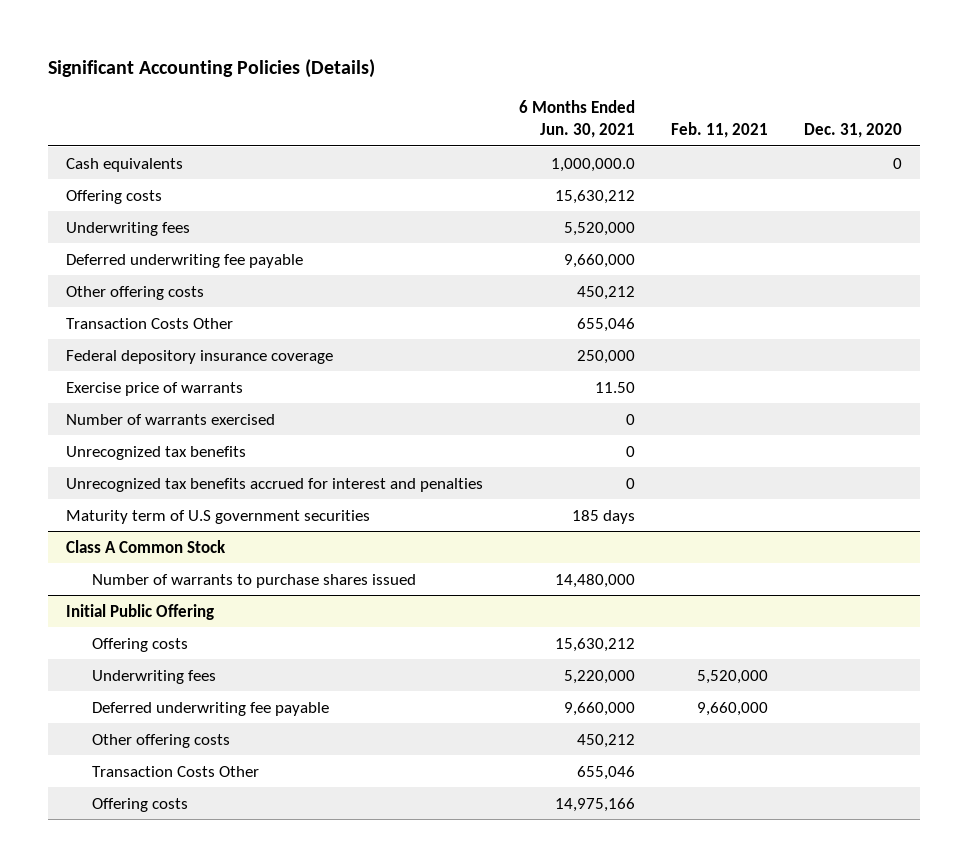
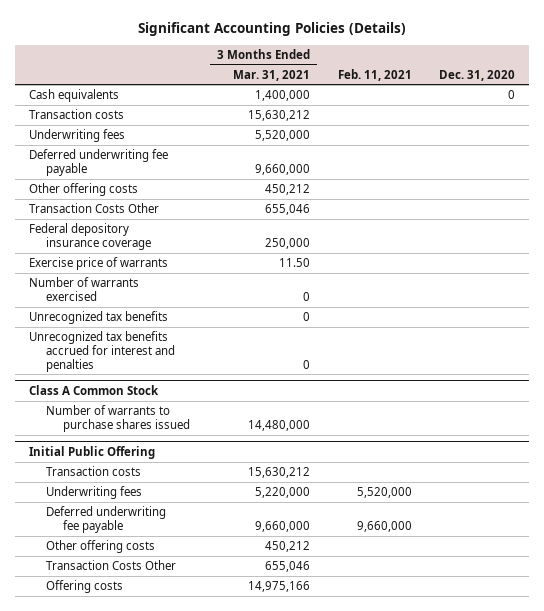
- | 6 Months Ended Jun. 30, 2021 | Feb. 11, 2021 | Dec. 31, 2020
+ | 3 Months Ended Mar. 31, 2021 | Feb. 11, 2021 | Dec. 31, 2020
- Offering costs | 15,630,212 | |
+ Transaction costs | 15,630,212 | |
- Maturity term of U.S government securities | 185 days | |
@ Initial Public Offering
- Offering costs | 15,630,212 | |
+ Transaction costs | 15,630,212 | |

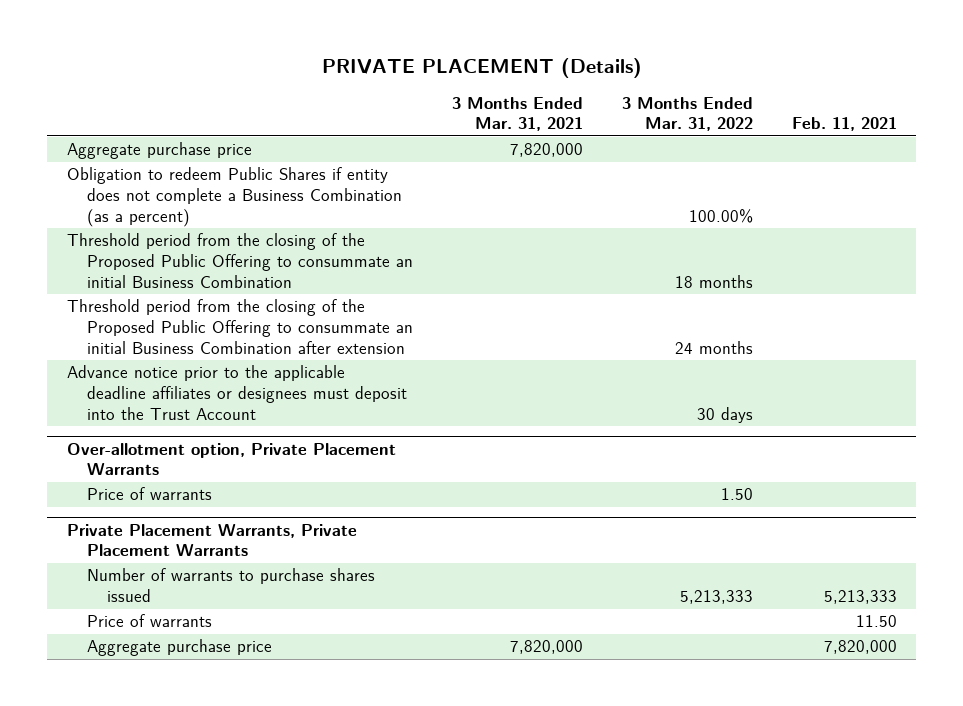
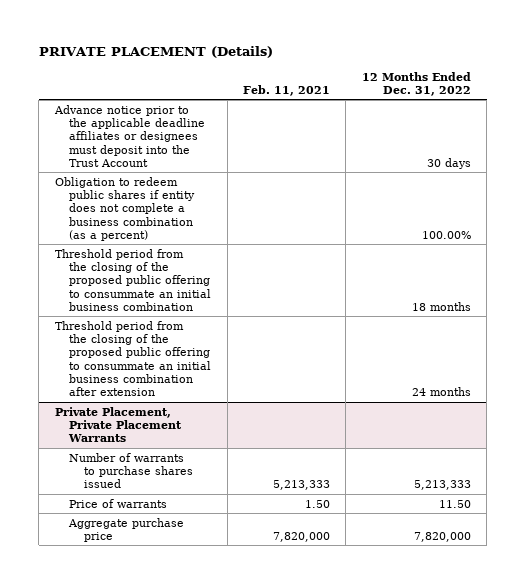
- | 3 Months Ended Mar. 31, 2021 | 3 Months Ended Mar. 31, 2022 | Feb. 11, 2021
+ | Feb. 11, 2021 | 12 Months Ended Dec. 31, 2022
- Aggregate purchase price | 7,820,000 | |
- Obligation to redeem Public Shares if entity does not complete a Business Combination (as a percent) | | 100.00% |
- Threshold period from the closing of the Proposed Public Offering to consummate an initial Business Combination | | 18 months |
- Threshold period from the closing of the Proposed Public Offering to consummate an initial Business Combination after extension | | 24 months |
- Over-allotment option, Private Placement Warrants
- Price of warrants | | 1.50 |
- Private Placement Warrants, Private Placement Warrants
+ Obligation to redeem public shares if entity does not complete a business combination (as a percent) | | 100.00%
+ Threshold period from the closing of the proposed public offering to consummate an initial business combination | | 18 months
+ Threshold period from the closing of the proposed public offering to consummate an initial business combination after extension | | 24 months
+ Private Placement, Private Placement Warrants
- Price of warrants | | | 11.50
+ Price of warrants | 1.50 | 11.50

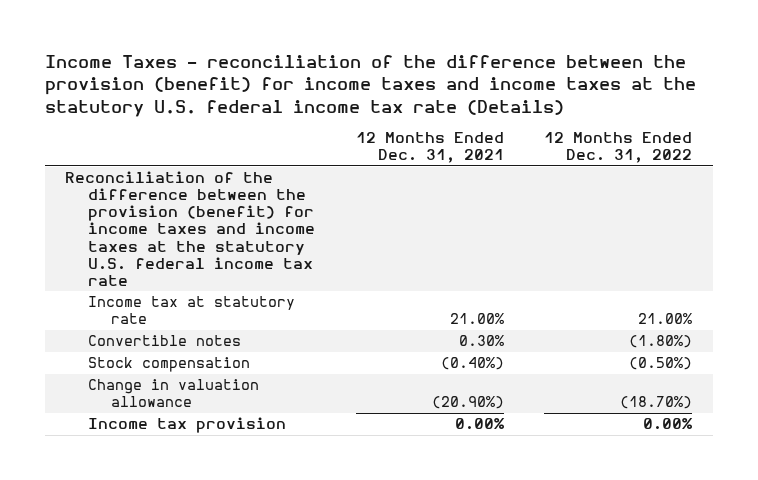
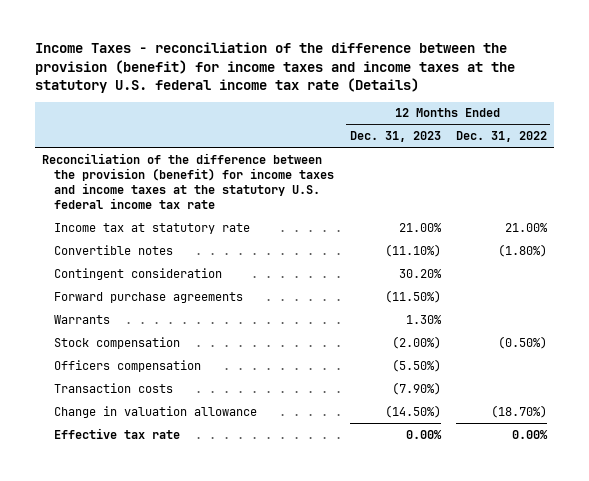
- | 12 Months Ended Dec. 31, 2021 | 12 Months Ended Dec. 31, 2022
+ | 12 Months Ended Dec. 31, 2023 | 12 Months Ended Dec. 31, 2022
+ Contingent consideration | 30.20% |
+ Forward purchase agreements | (11.50%) |
+ Warrants | 1.30% |
+ Officers compensation | (5.50%) |
+ Transaction costs | (7.90%) |
- Income tax provision | 0.00% | 0.00%
+ Effective tax rate | 0.00% | 0.00%

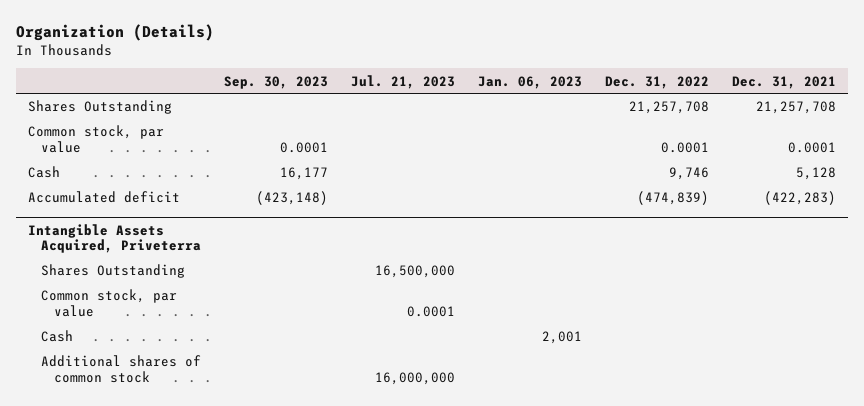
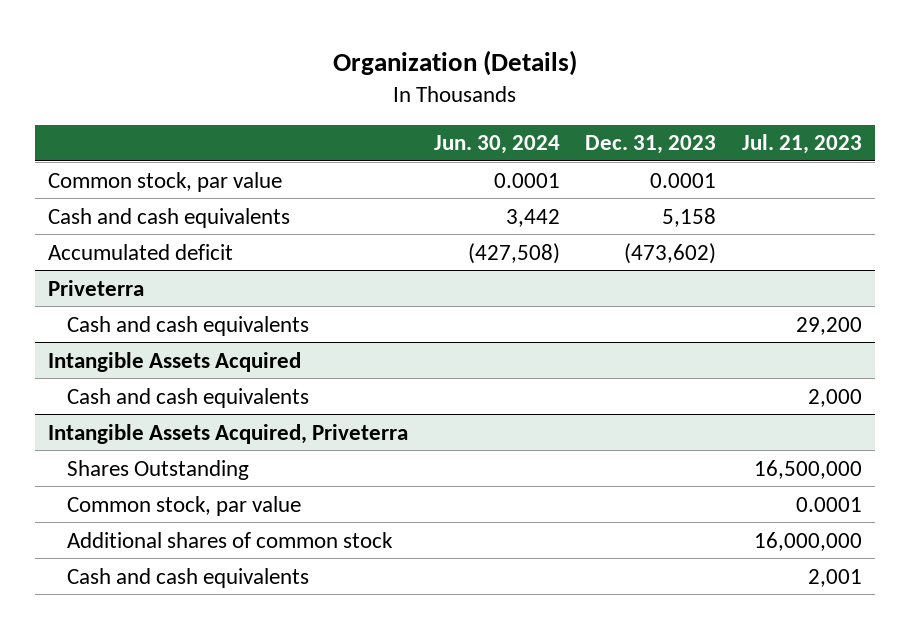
- | Sep. 30, 2023 | Jul. 21, 2023 | Jan. 06, 2023 | Dec. 31, 2022 | Dec. 31, 2021
+ | Jun. 30, 2024 | Dec. 31, 2023 | Jul. 21, 2023
- Shares Outstanding | | | | 21,257,708 | 21,257,708
- Cash | 16,177 | | | 9,746 | 5,128
+ Cash and cash equivalents | 3,442 | 5,158 |
+ Priveterra
+ Cash and cash equivalents | | | 29,200
+ Intangible Assets Acquired
+ Cash and cash equivalents | | | 2,000
@ Intangible Assets Acquired, Priveterra
- Cash | | | 2,001 | |
+ Cash and cash equivalents | | | 2,001

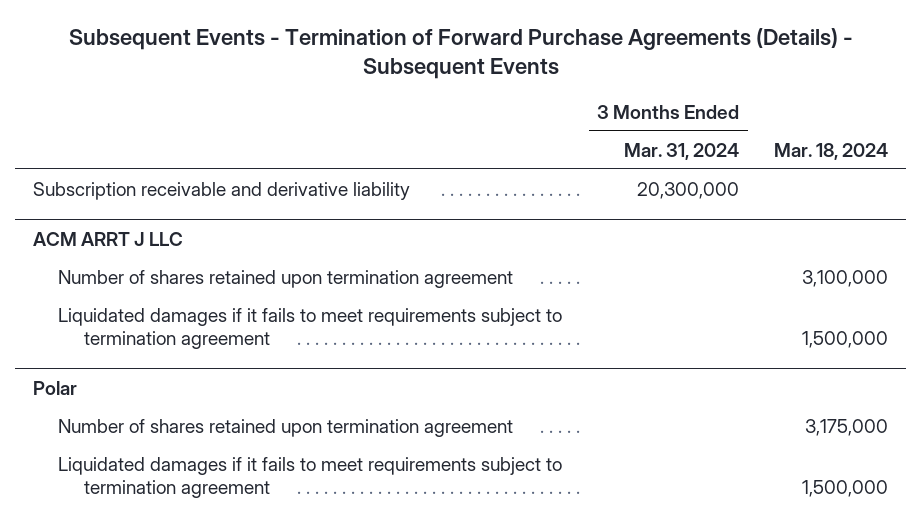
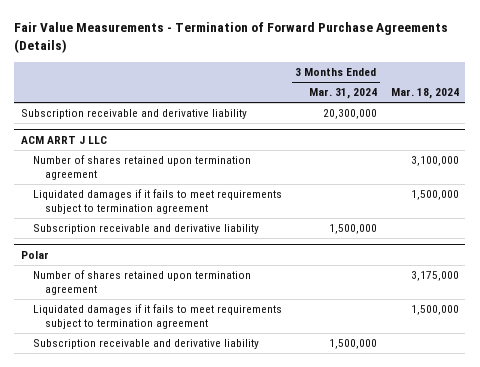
- Subsequent Events - Termination of Forward Purchase Agreements (Details) - Subsequent Events
+ Fair Value Measurements - Termination of Forward Purchase Agreements (Details)
@ ACM ARRT J LLC
+ Subscription receivable and derivative liability | 1,500,000 |
@ Polar
+ Subscription receivable and derivative liability | 1,500,000 |

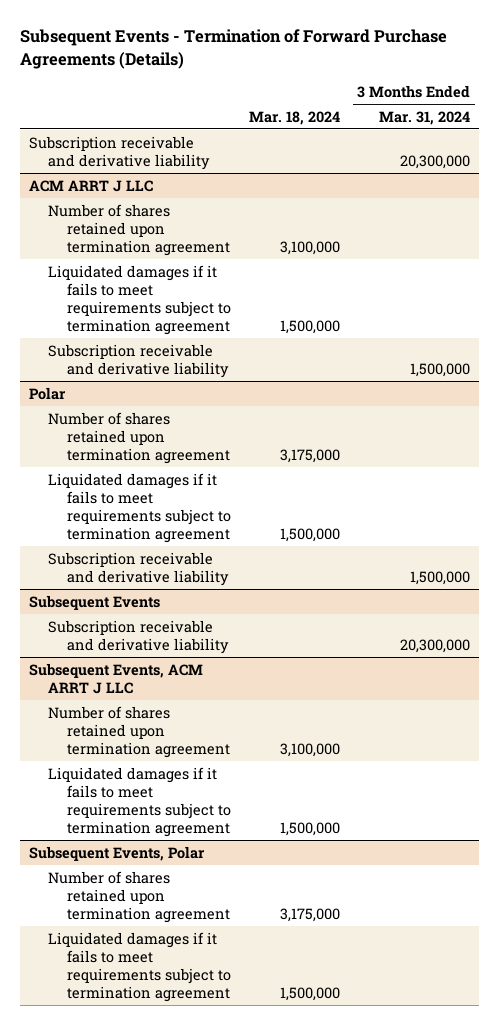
- Fair Value Measurements - Termination of Forward Purchase Agreements (Details)
+ Subsequent Events - Termination of Forward Purchase Agreements (Details)
- | 3 Months Ended Mar. 31, 2024 | Mar. 18, 2024
+ | Mar. 18, 2024 | 3 Months Ended Mar. 31, 2024
+ Subsequent Events
+ Subscription receivable and derivative liability | | 20,300,000
+ Subsequent Events, ACM ARRT J LLC
+ Number of shares retained upon termination agreement | 3,100,000 |
+ Liquidated damages if it fails to meet requirements subject to termination agreement | 1,500,000 |
+ Subsequent Events, Polar
+ Number of shares retained upon termination agreement | 3,175,000 |
+ Liquidated damages if it fails to meet requirements subject to termination agreement | 1,500,000 |

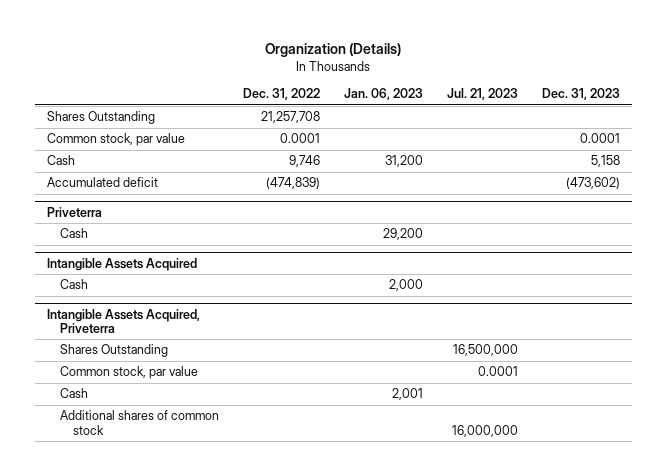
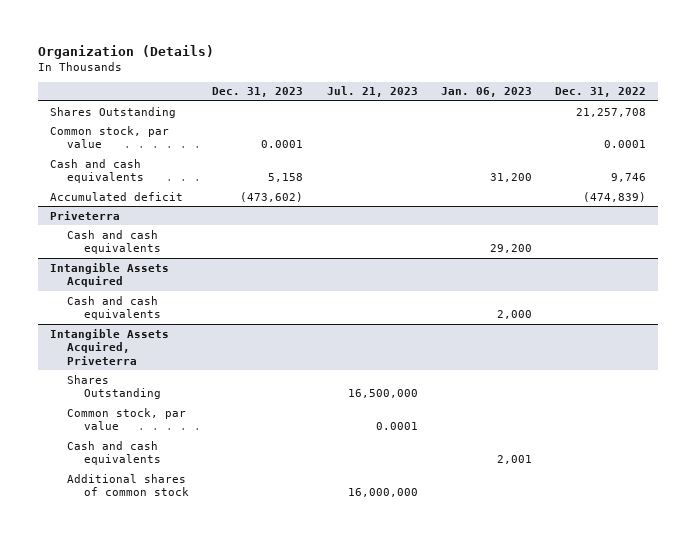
- | Dec. 31, 2022 | Jan. 06, 2023 | Jul. 21, 2023 | Dec. 31, 2023
+ | Dec. 31, 2023 | Jul. 21, 2023 | Jan. 06, 2023 | Dec. 31, 2022
- Cash | 9,746 | 31,200 | | 5,158
+ Cash and cash equivalents | 5,158 | | 31,200 | 9,746
@ Priveterra
- Cash | | 29,200 | |
+ Cash and cash equivalents | | | 29,200 |
@ Intangible Assets Acquired
- Cash | | 2,000 | |
+ Cash and cash equivalents | | | 2,000 |
@ Intangible Assets Acquired, Priveterra
- Cash | | 2,001 | |
+ Cash and cash equivalents | | | 2,001 |

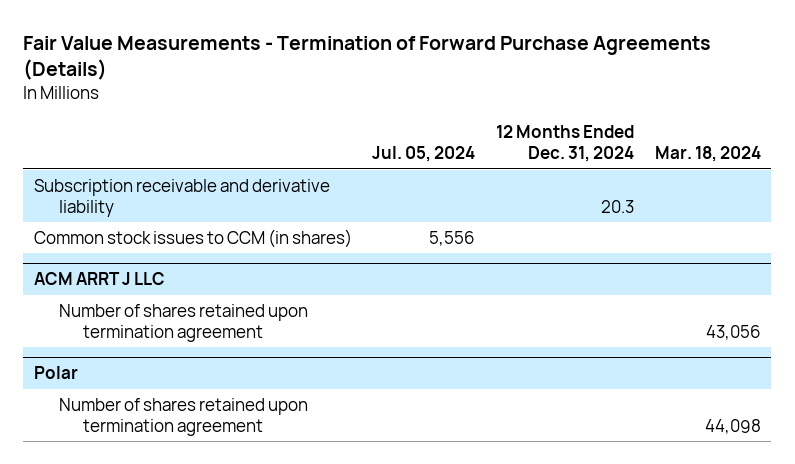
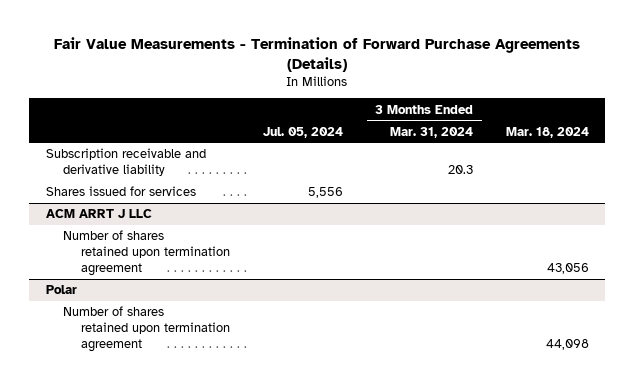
- | Jul. 05, 2024 | 12 Months Ended Dec. 31, 2024 | Mar. 18, 2024
+ | Jul. 05, 2024 | 3 Months Ended Mar. 31, 2024 | Mar. 18, 2024
- Common stock issues to CCM (in shares) | 5,556 | |
+ Shares issued for services | 5,556 | |

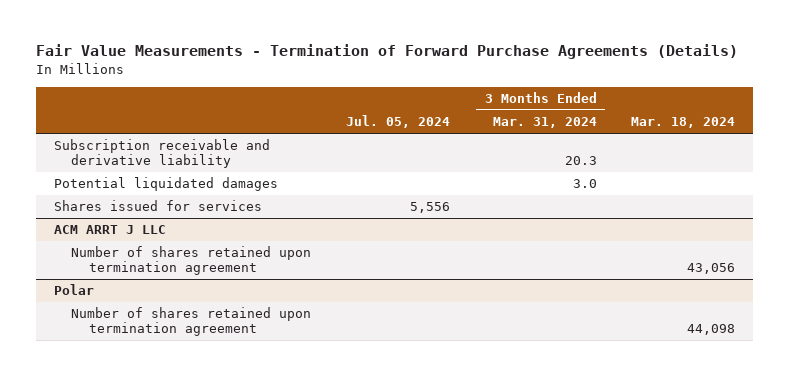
+ Potential liquidated damages | | 3.0 |

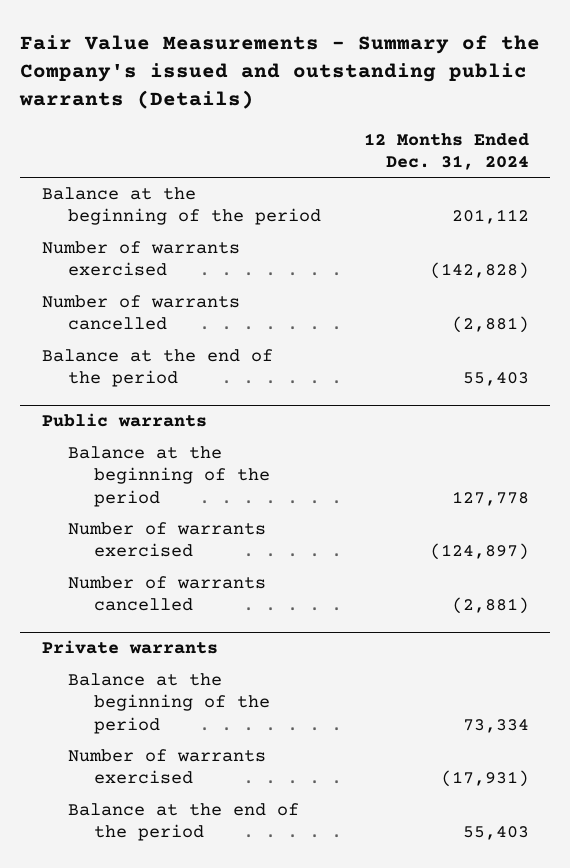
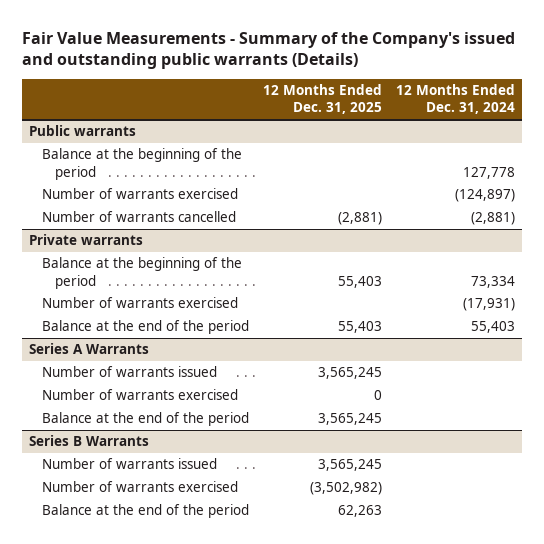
- | 12 Months Ended Dec. 31, 2024
+ | 12 Months Ended Dec. 31, 2025 | 12 Months Ended Dec. 31, 2024
- Balance at the beginning of the period | 201,112
- Number of warrants exercised | (142,828)
- Number of warrants cancelled | (2,881)
- Balance at the end of the period | 55,403
+ Series A Warrants
+ Number of warrants issued | 3,565,245 |
+ Number of warrants exercised | 0 |
+ Balance at the end of the period | 3,565,245 |
+ Series B Warrants
+ Number of warrants issued | 3,565,245 |
+ Number of warrants exercised | (3,502,982) |
+ Balance at the end of the period | 62,263 |

